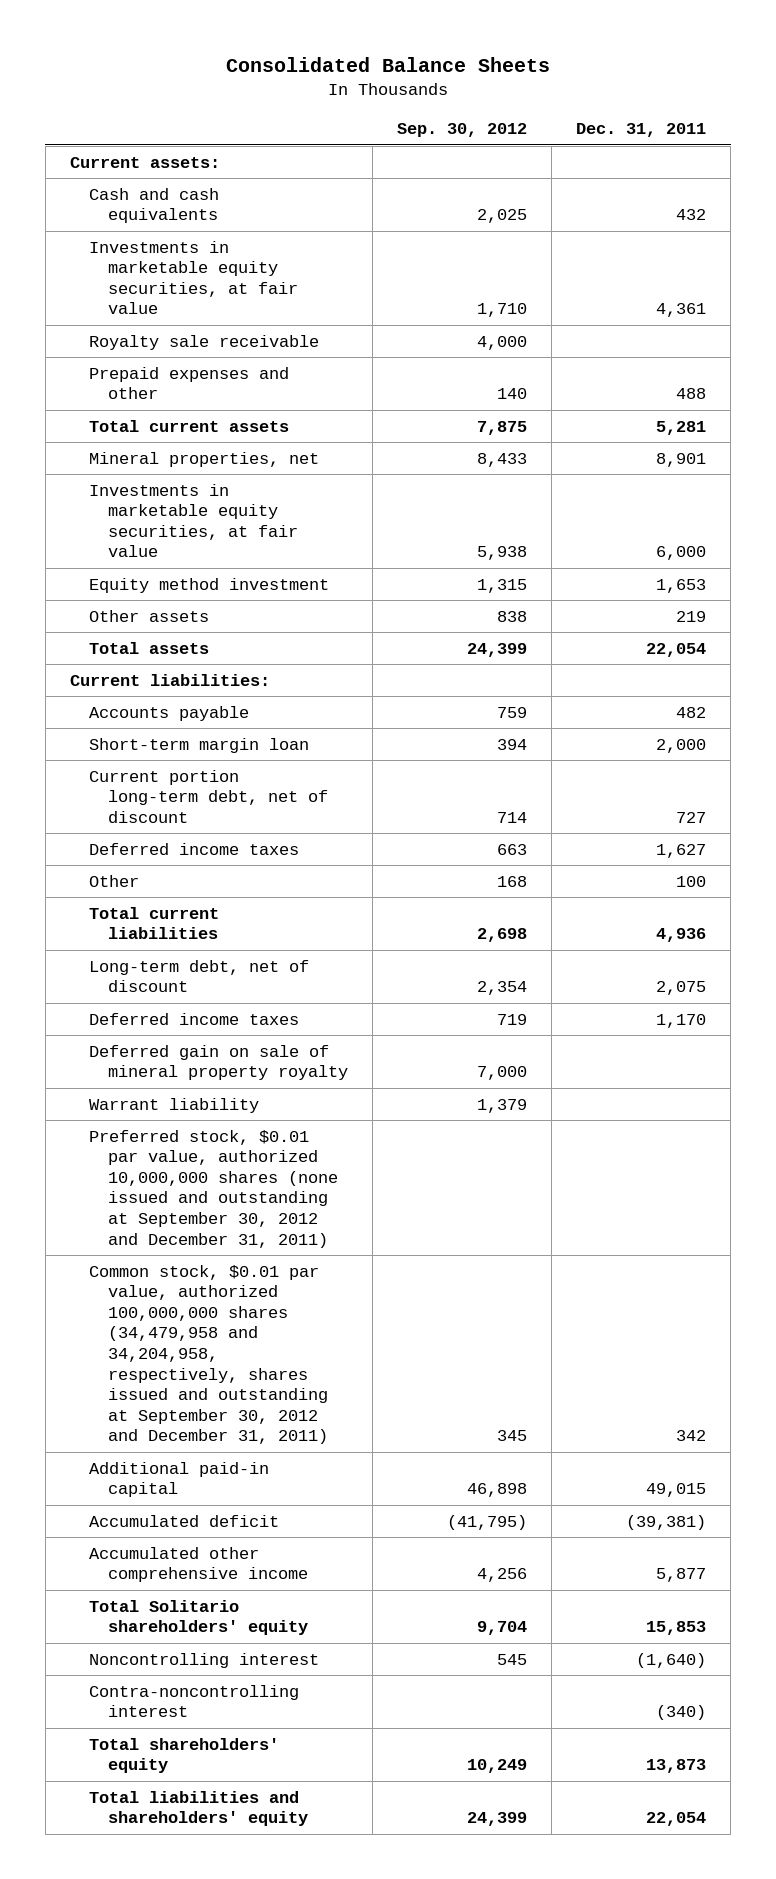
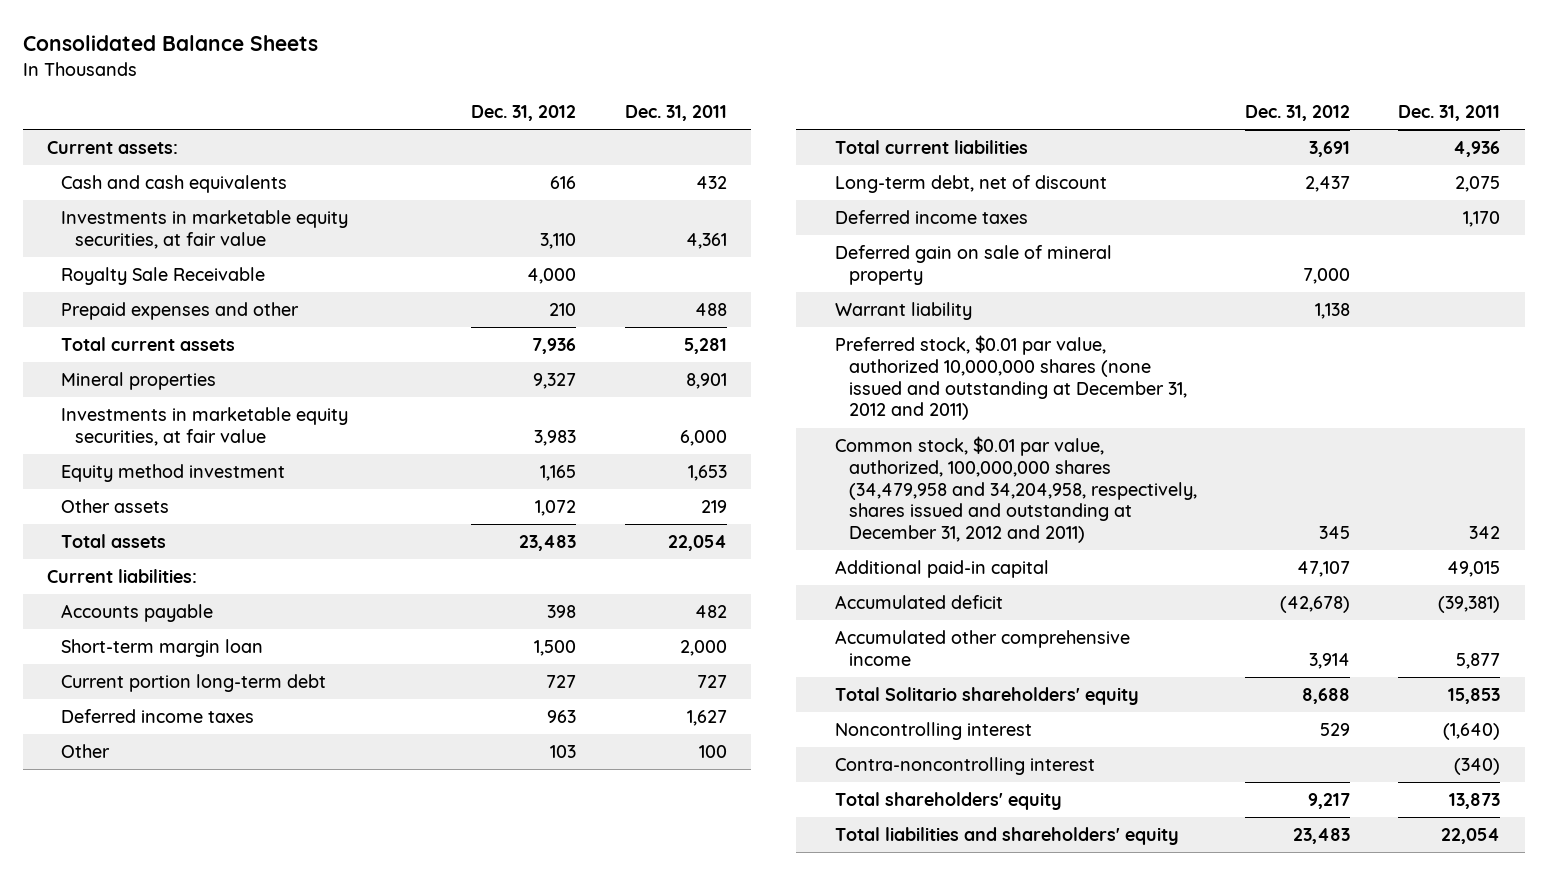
- | Sep. 30, 2012 | Dec. 31, 2011
+ | Dec. 31, 2012 | Dec. 31, 2011
- Royalty sale receivable | 4,000 |
+ Royalty Sale Receivable | 4,000 |
- Mineral properties, net | 8,433 | 8,901
+ Mineral properties | 9,327 | 8,901
- Current portion long-term debt, net of discount | 714 | 727
+ Current portion long-term debt | 727 | 727
- Deferred gain on sale of mineral property royalty | 7,000 |
+ Deferred gain on sale of mineral property | 7,000 |
- Preferred stock, $0.01 par value, authorized 10,000,000 shares (none issued and outstanding at September 30, 2012 and December 31, 2011)
- Common stock, $0.01 par value, authorized 100,000,000 shares (34,479,958 and 34,204,958, respectively, shares issued and outstanding at September 30, 2012 and December 31, 2011) | 345 | 342
+ Preferred stock, $0.01 par value, authorized 10,000,000 shares (none issued and outstanding at December 31, 2012 and 2011)
+ Common stock, $0.01 par value, authorized, 100,000,000 shares (34,479,958 and 34,204,958, respectively, shares issued and outstanding at December 31, 2012 and 2011) | 345 | 342

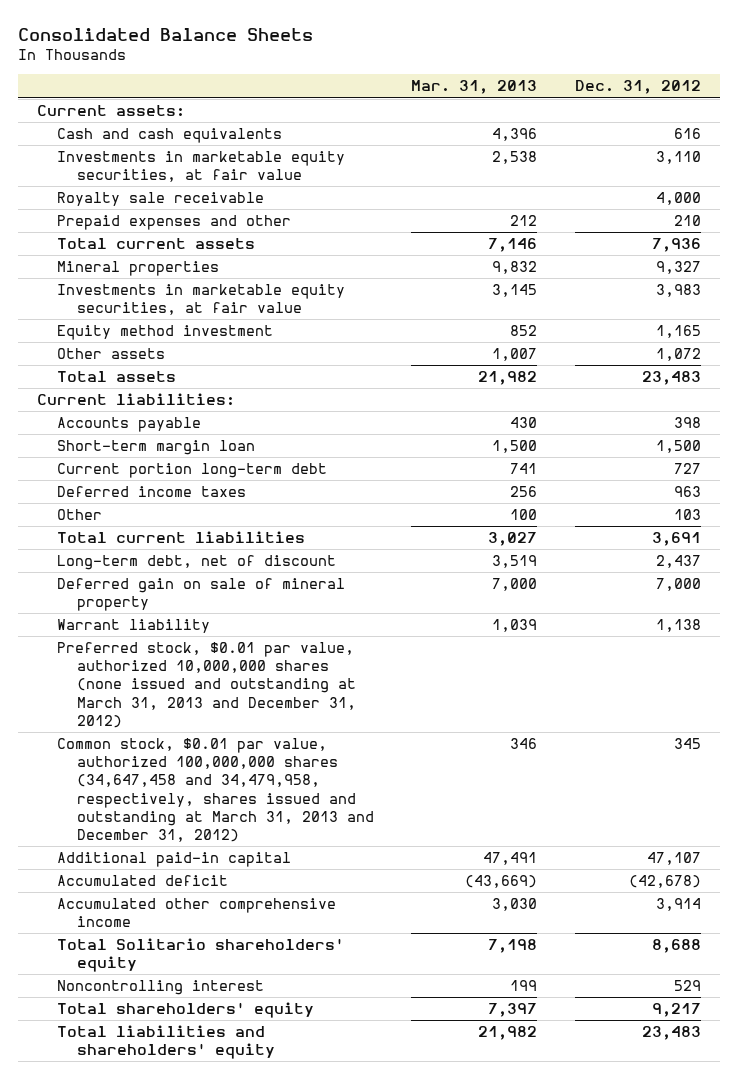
- | Dec. 31, 2012 | Dec. 31, 2011
+ | Mar. 31, 2013 | Dec. 31, 2012
- Royalty Sale Receivable | 4,000 |
+ Royalty sale receivable | | 4,000
- Deferred income taxes | | 1,170
- Preferred stock, $0.01 par value, authorized 10,000,000 shares (none issued and outstanding at December 31, 2012 and 2011)
- Common stock, $0.01 par value, authorized, 100,000,000 shares (34,479,958 and 34,204,958, respectively, shares issued and outstanding at December 31, 2012 and 2011) | 345 | 342
+ Preferred stock, $0.01 par value, authorized 10,000,000 shares (none issued and outstanding at March 31, 2013 and December 31, 2012)
+ Common stock, $0.01 par value, authorized 100,000,000 shares (34,647,458 and 34,479,958, respectively, shares issued and outstanding at March 31, 2013 and December 31, 2012) | 346 | 345
- Contra-noncontrolling interest | | (340)

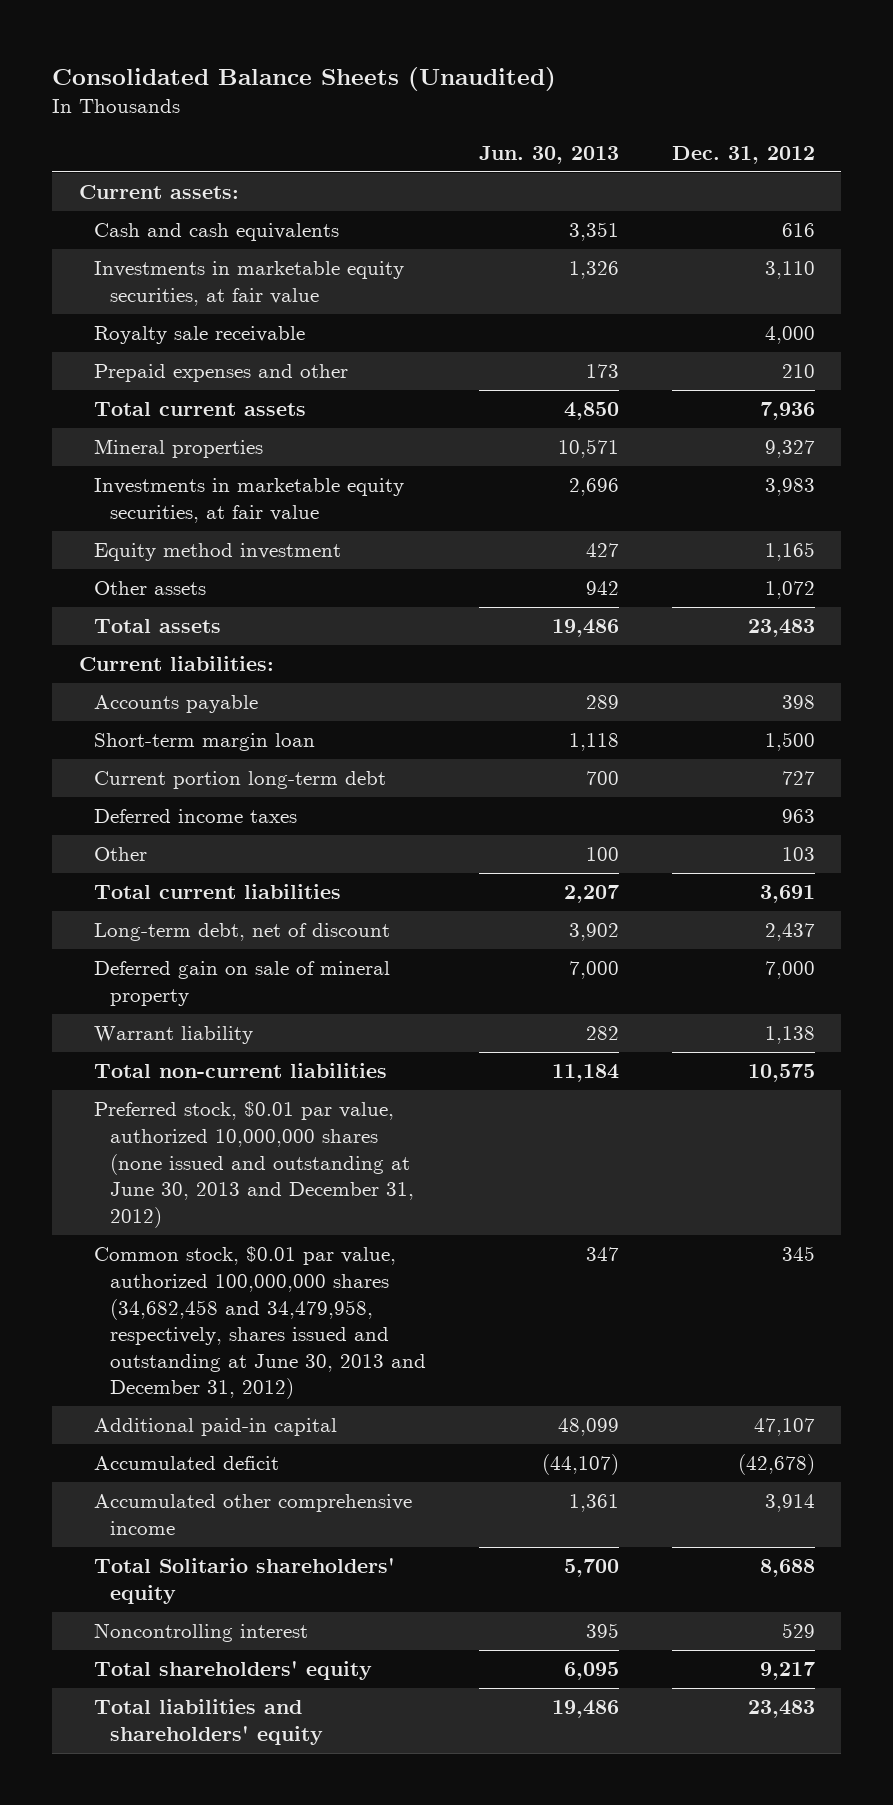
- Consolidated Balance Sheets
+ Consolidated Balance Sheets (Unaudited)
- | Mar. 31, 2013 | Dec. 31, 2012
+ | Jun. 30, 2013 | Dec. 31, 2012
- Preferred stock, $0.01 par value, authorized 10,000,000 shares (none issued and outstanding at March 31, 2013 and December 31, 2012)
- Common stock, $0.01 par value, authorized 100,000,000 shares (34,647,458 and 34,479,958, respectively, shares issued and outstanding at March 31, 2013 and December 31, 2012) | 346 | 345
+ Total non-current liabilities | 11,184 | 10,575
+ Preferred stock, $0.01 par value, authorized 10,000,000 shares (none issued and outstanding at June 30, 2013 and December 31, 2012)
+ Common stock, $0.01 par value, authorized 100,000,000 shares (34,682,458 and 34,479,958, respectively, shares issued and outstanding at June 30, 2013 and December 31, 2012) | 347 | 345

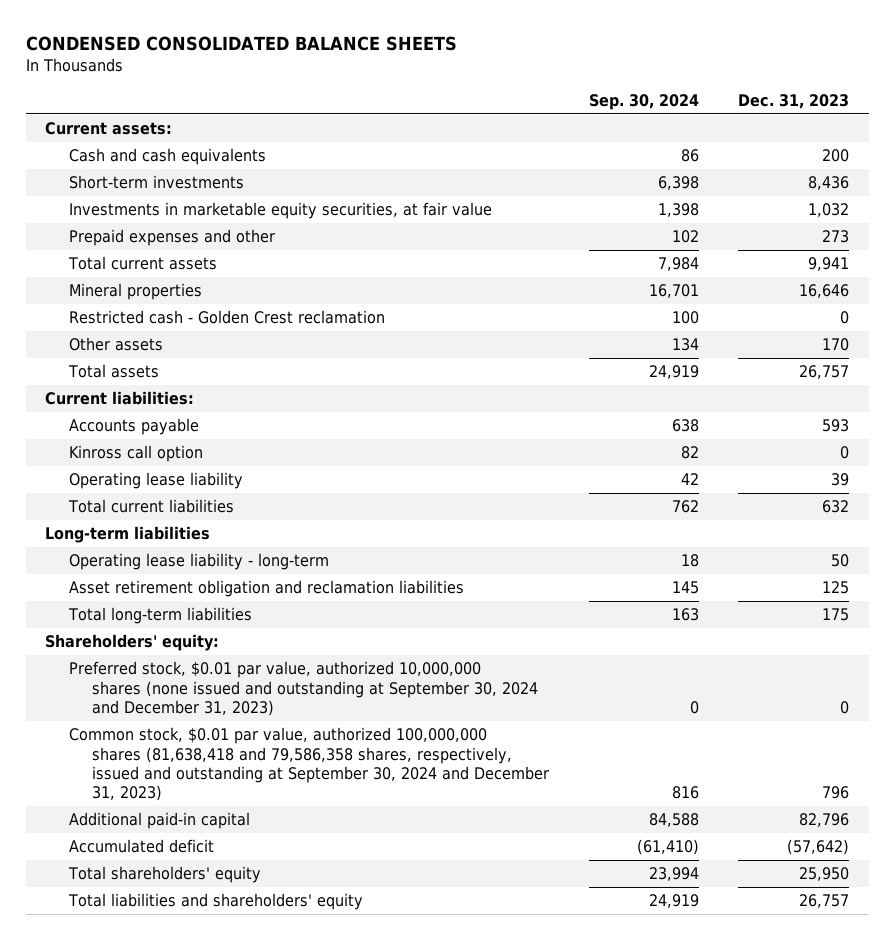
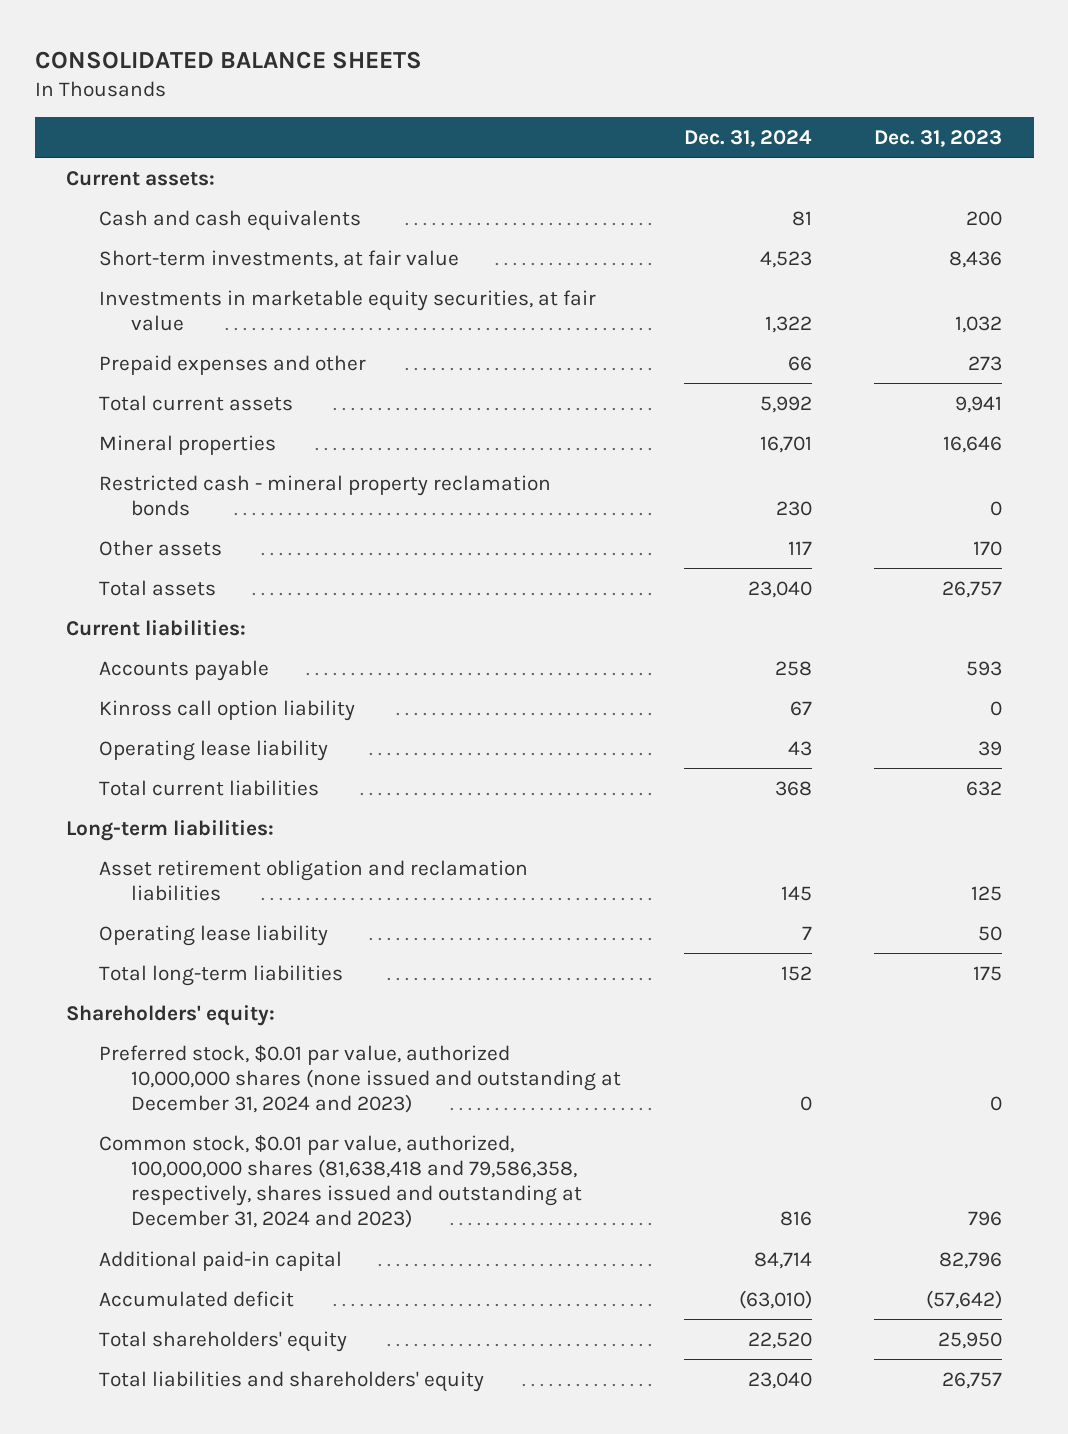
- CONDENSED CONSOLIDATED BALANCE SHEETS
+ CONSOLIDATED BALANCE SHEETS
- | Sep. 30, 2024 | Dec. 31, 2023
+ | Dec. 31, 2024 | Dec. 31, 2023
- Short-term investments | 6,398 | 8,436
+ Short-term investments, at fair value | 4,523 | 8,436
- Restricted cash - Golden Crest reclamation | 100 | 0
+ Restricted cash - mineral property reclamation bonds | 230 | 0
- Kinross call option | 82 | 0
+ Kinross call option liability | 67 | 0
- Long-term liabilities
- Operating lease liability - long-term | 18 | 50
+ Long-term liabilities:
+ Operating lease liability | 7 | 50
- Preferred stock, $0.01 par value, authorized 10,000,000 shares (none issued and outstanding at September 30, 2024 and December 31, 2023) | 0 | 0
- Common stock, $0.01 par value, authorized 100,000,000 shares (81,638,418 and 79,586,358 shares, respectively, issued and outstanding at September 30, 2024 and December 31, 2023) | 816 | 796
+ Preferred stock, $0.01 par value, authorized 10,000,000 shares (none issued and outstanding at December 31, 2024 and 2023) | 0 | 0
+ Common stock, $0.01 par value, authorized, 100,000,000 shares (81,638,418 and 79,586,358, respectively, shares issued and outstanding at December 31, 2024 and 2023) | 816 | 796

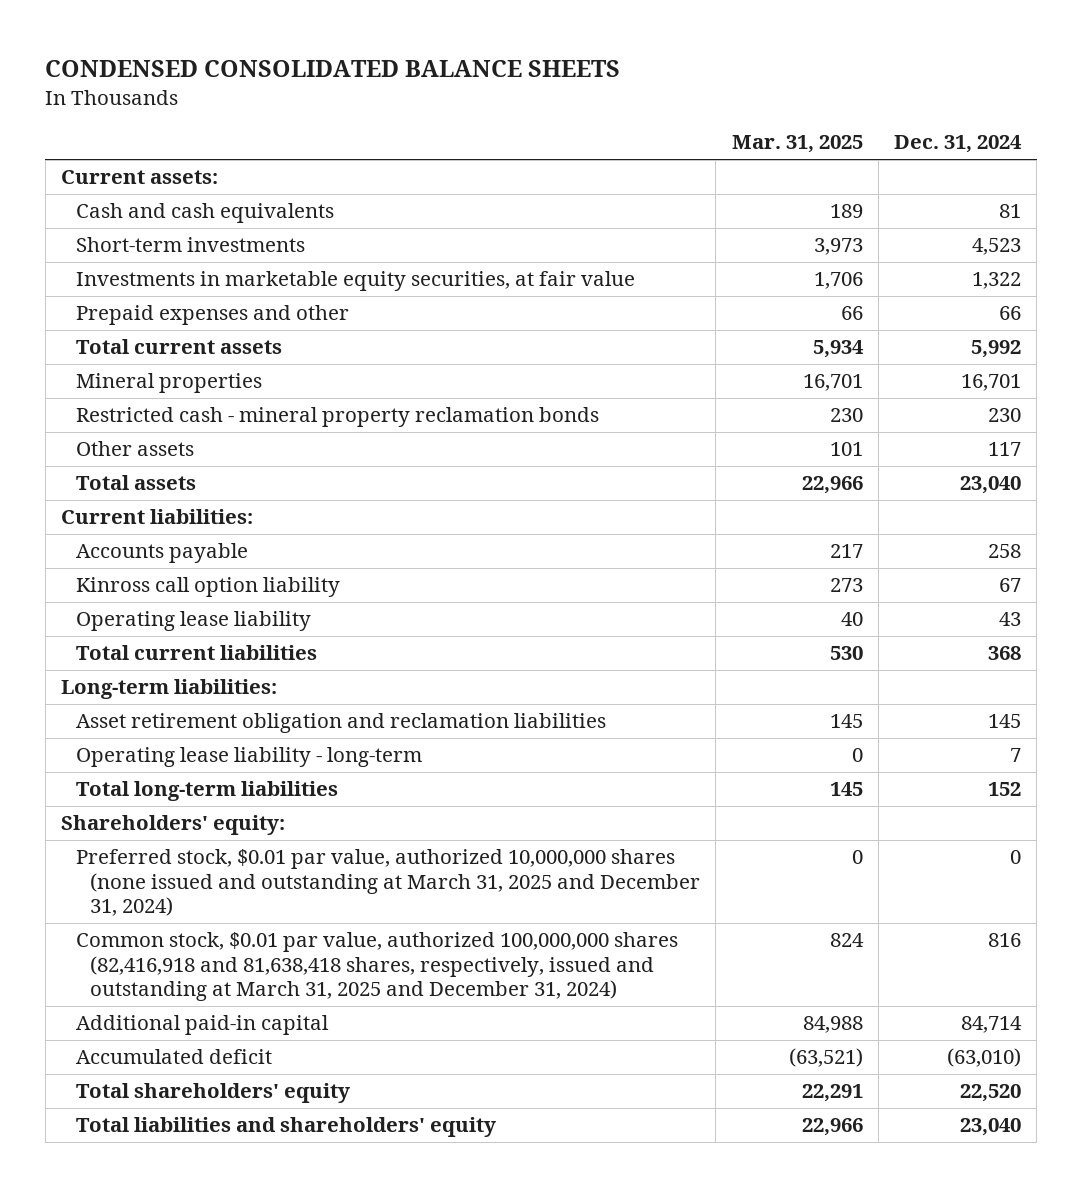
- CONSOLIDATED BALANCE SHEETS
+ CONDENSED CONSOLIDATED BALANCE SHEETS
- | Dec. 31, 2024 | Dec. 31, 2023
+ | Mar. 31, 2025 | Dec. 31, 2024
- Short-term investments, at fair value | 4,523 | 8,436
+ Short-term investments | 3,973 | 4,523
- Operating lease liability | 7 | 50
+ Operating lease liability - long-term | 0 | 7
- Preferred stock, $0.01 par value, authorized 10,000,000 shares (none issued and outstanding at December 31, 2024 and 2023) | 0 | 0
- Common stock, $0.01 par value, authorized, 100,000,000 shares (81,638,418 and 79,586,358, respectively, shares issued and outstanding at December 31, 2024 and 2023) | 816 | 796
+ Preferred stock, $0.01 par value, authorized 10,000,000 shares (none issued and outstanding at March 31, 2025 and December 31, 2024) | 0 | 0
+ Common stock, $0.01 par value, authorized 100,000,000 shares (82,416,918 and 81,638,418 shares, respectively, issued and outstanding at March 31, 2025 and December 31, 2024) | 824 | 816

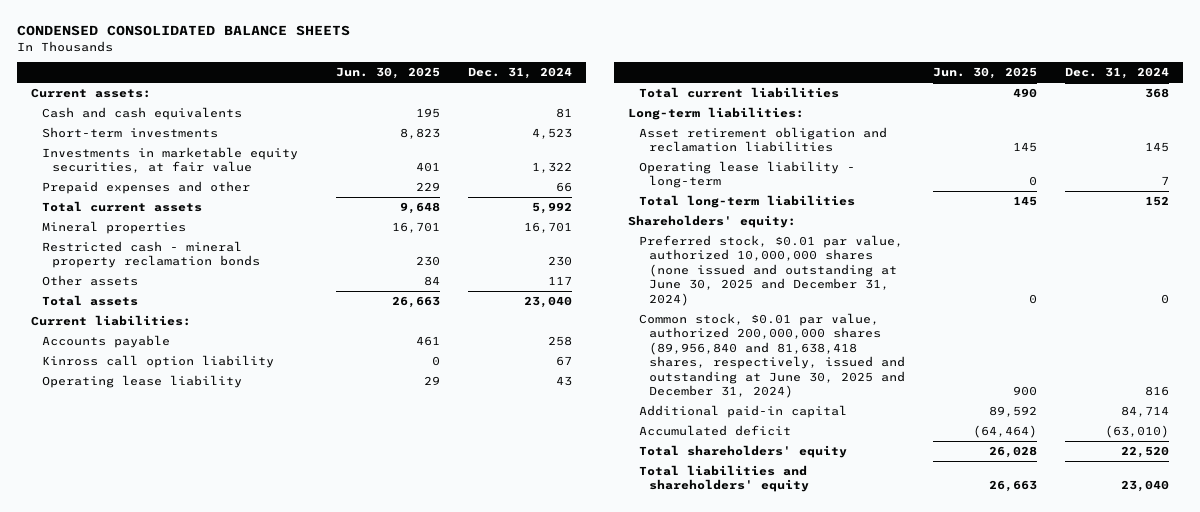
- | Mar. 31, 2025 | Dec. 31, 2024
+ | Jun. 30, 2025 | Dec. 31, 2024
- Preferred stock, $0.01 par value, authorized 10,000,000 shares (none issued and outstanding at March 31, 2025 and December 31, 2024) | 0 | 0
- Common stock, $0.01 par value, authorized 100,000,000 shares (82,416,918 and 81,638,418 shares, respectively, issued and outstanding at March 31, 2025 and December 31, 2024) | 824 | 816
+ Preferred stock, $0.01 par value, authorized 10,000,000 shares (none issued and outstanding at June 30, 2025 and December 31, 2024) | 0 | 0
+ Common stock, $0.01 par value, authorized 200,000,000 shares (89,956,840 and 81,638,418 shares, respectively, issued and outstanding at June 30, 2025 and December 31, 2024) | 900 | 816

